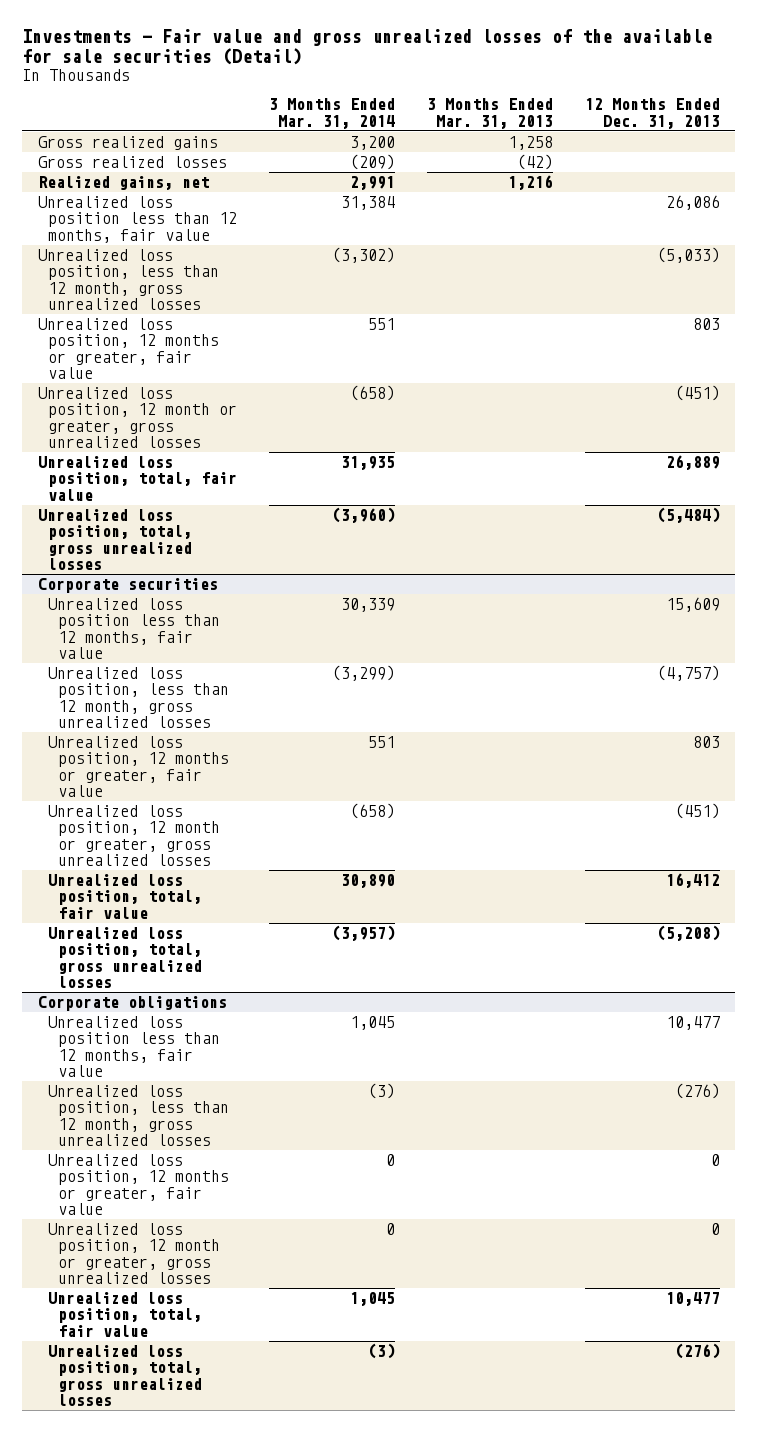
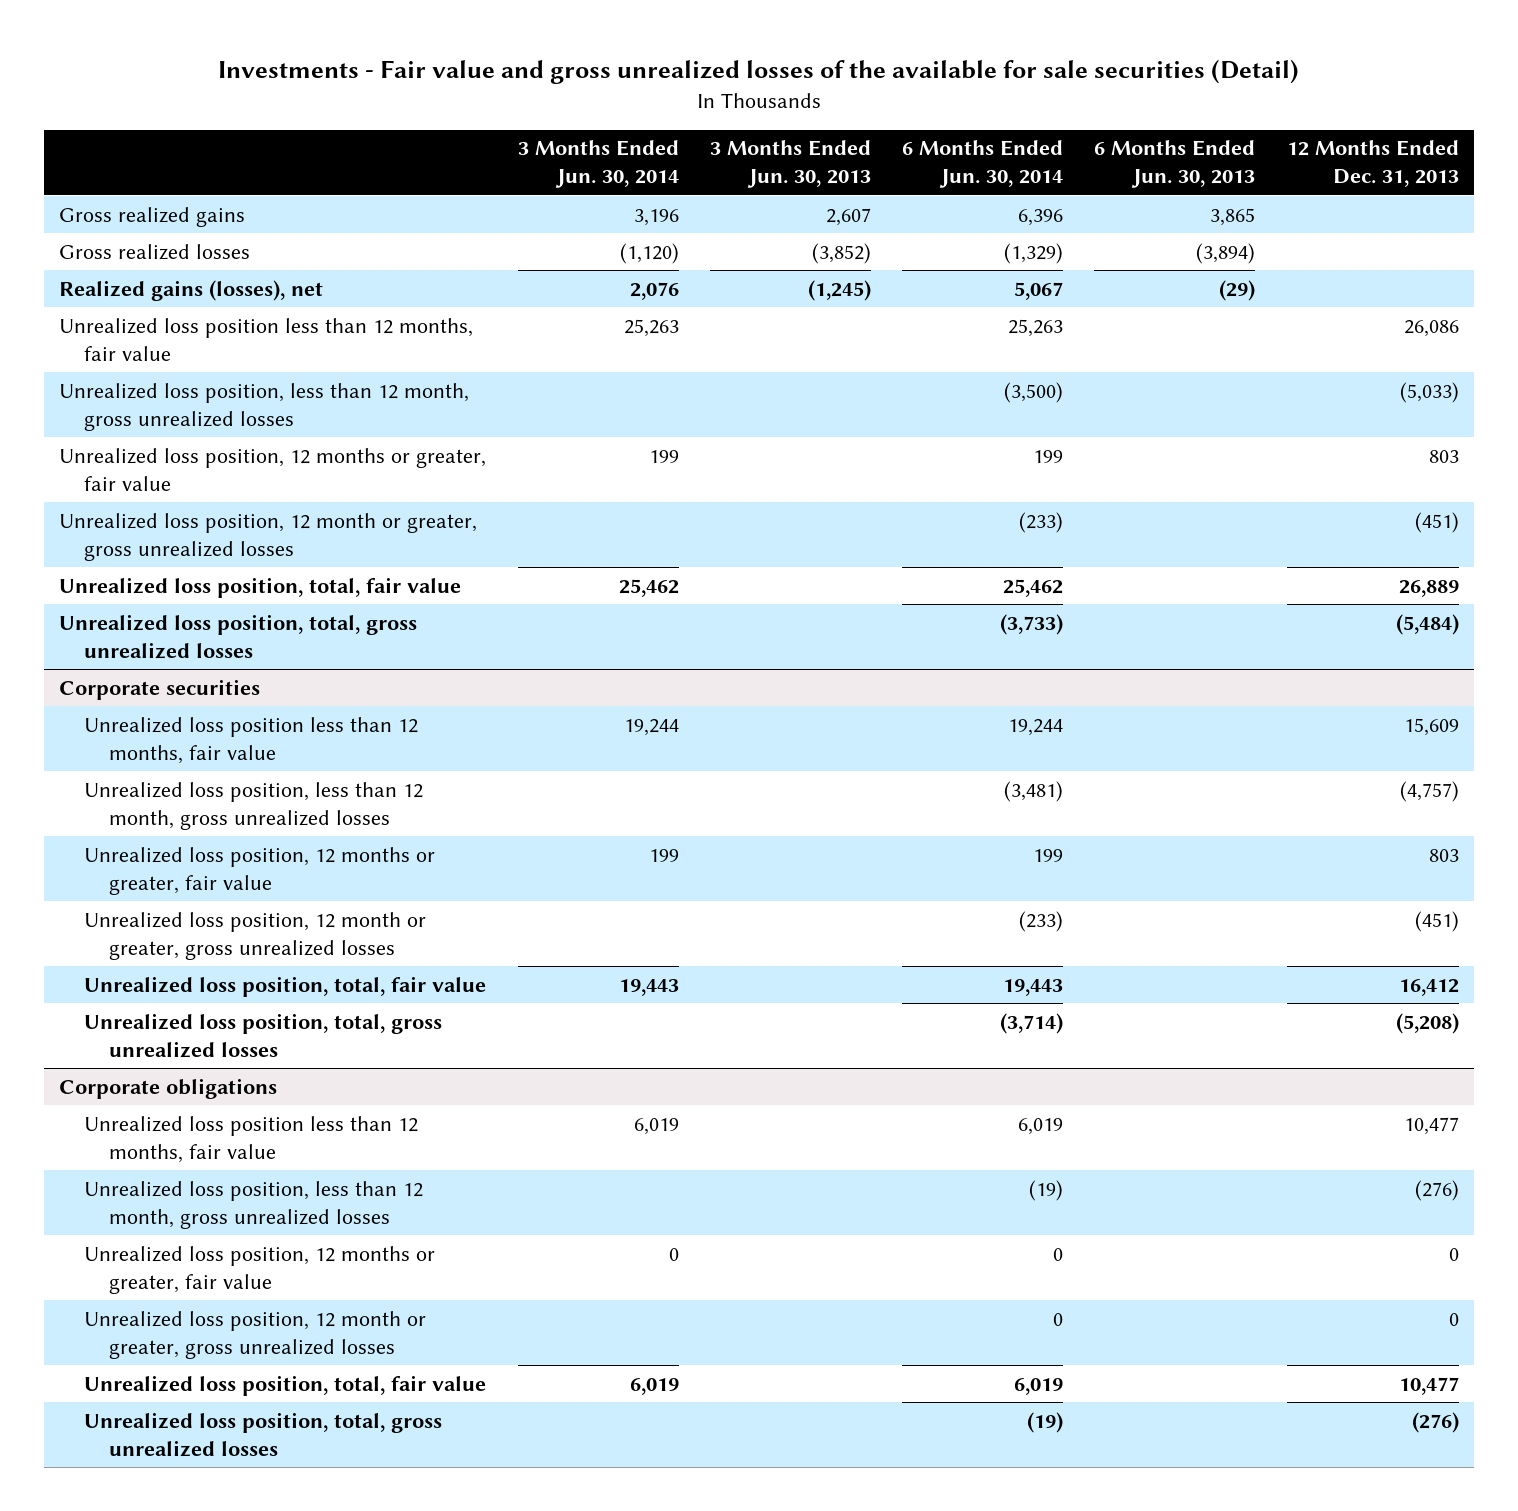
- | 3 Months Ended Mar. 31, 2014 | 3 Months Ended Mar. 31, 2013 | 12 Months Ended Dec. 31, 2013
+ | 3 Months Ended Jun. 30, 2014 | 3 Months Ended Jun. 30, 2013 | 6 Months Ended Jun. 30, 2014 | 6 Months Ended Jun. 30, 2013 | 12 Months Ended Dec. 31, 2013
- Realized gains, net | 2,991 | 1,216 |
+ Realized gains (losses), net | 2,076 | (1,245) | 5,067 | (29) |

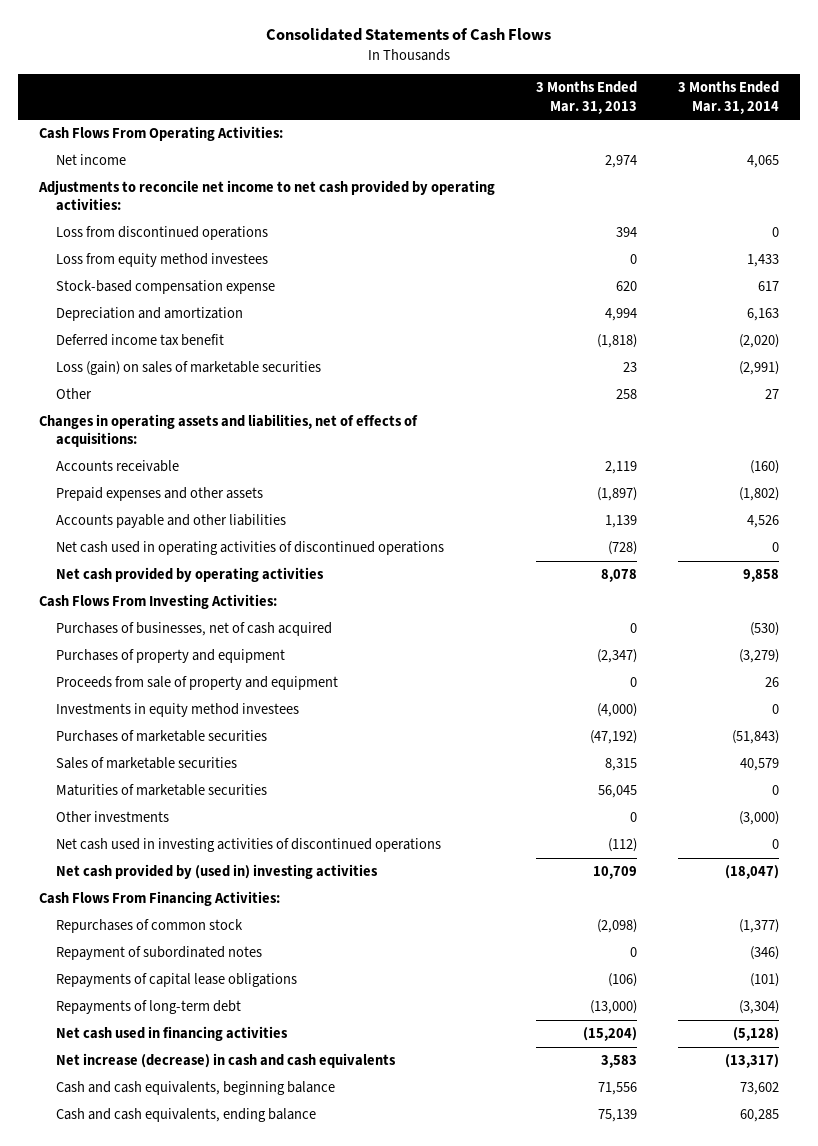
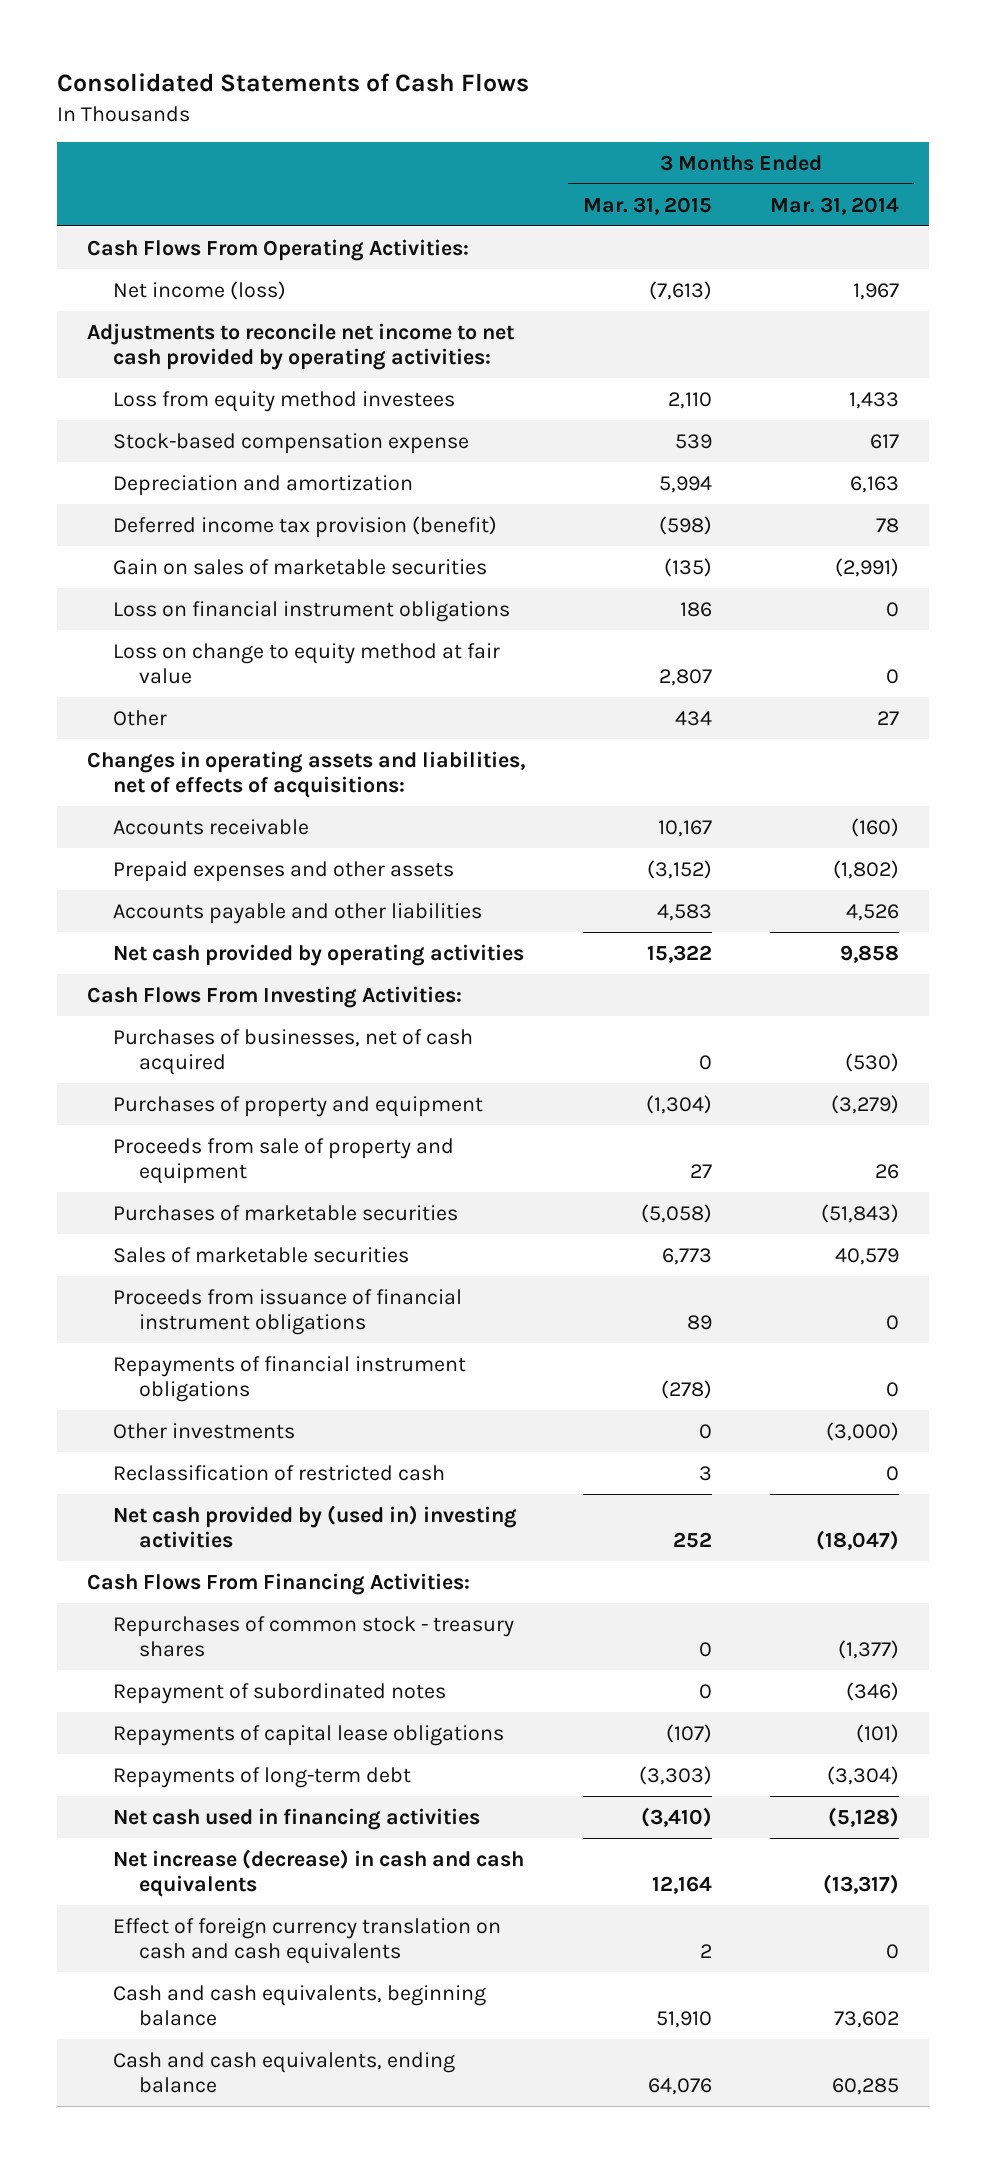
- | 3 Months Ended Mar. 31, 2013 | 3 Months Ended Mar. 31, 2014
+ | 3 Months Ended Mar. 31, 2015 | 3 Months Ended Mar. 31, 2014
- Net income | 2,974 | 4,065
+ Net income (loss) | (7,613) | 1,967
- Loss from discontinued operations | 394 | 0
- Deferred income tax benefit | (1,818) | (2,020)
- Loss (gain) on sales of marketable securities | 23 | (2,991)
+ Deferred income tax provision (benefit) | (598) | 78
+ Gain on sales of marketable securities | (135) | (2,991)
+ Loss on financial instrument obligations | 186 | 0
+ Loss on change to equity method at fair value | 2,807 | 0
- Net cash used in operating activities of discontinued operations | (728) | 0
- Investments in equity method investees | (4,000) | 0
- Maturities of marketable securities | 56,045 | 0
+ Proceeds from issuance of financial instrument obligations | 89 | 0
+ Repayments of financial instrument obligations | (278) | 0
- Net cash used in investing activities of discontinued operations | (112) | 0
+ Reclassification of restricted cash | 3 | 0
- Repurchases of common stock | (2,098) | (1,377)
+ Repurchases of common stock - treasury shares | 0 | (1,377)
+ Effect of foreign currency translation on cash and cash equivalents | 2 | 0

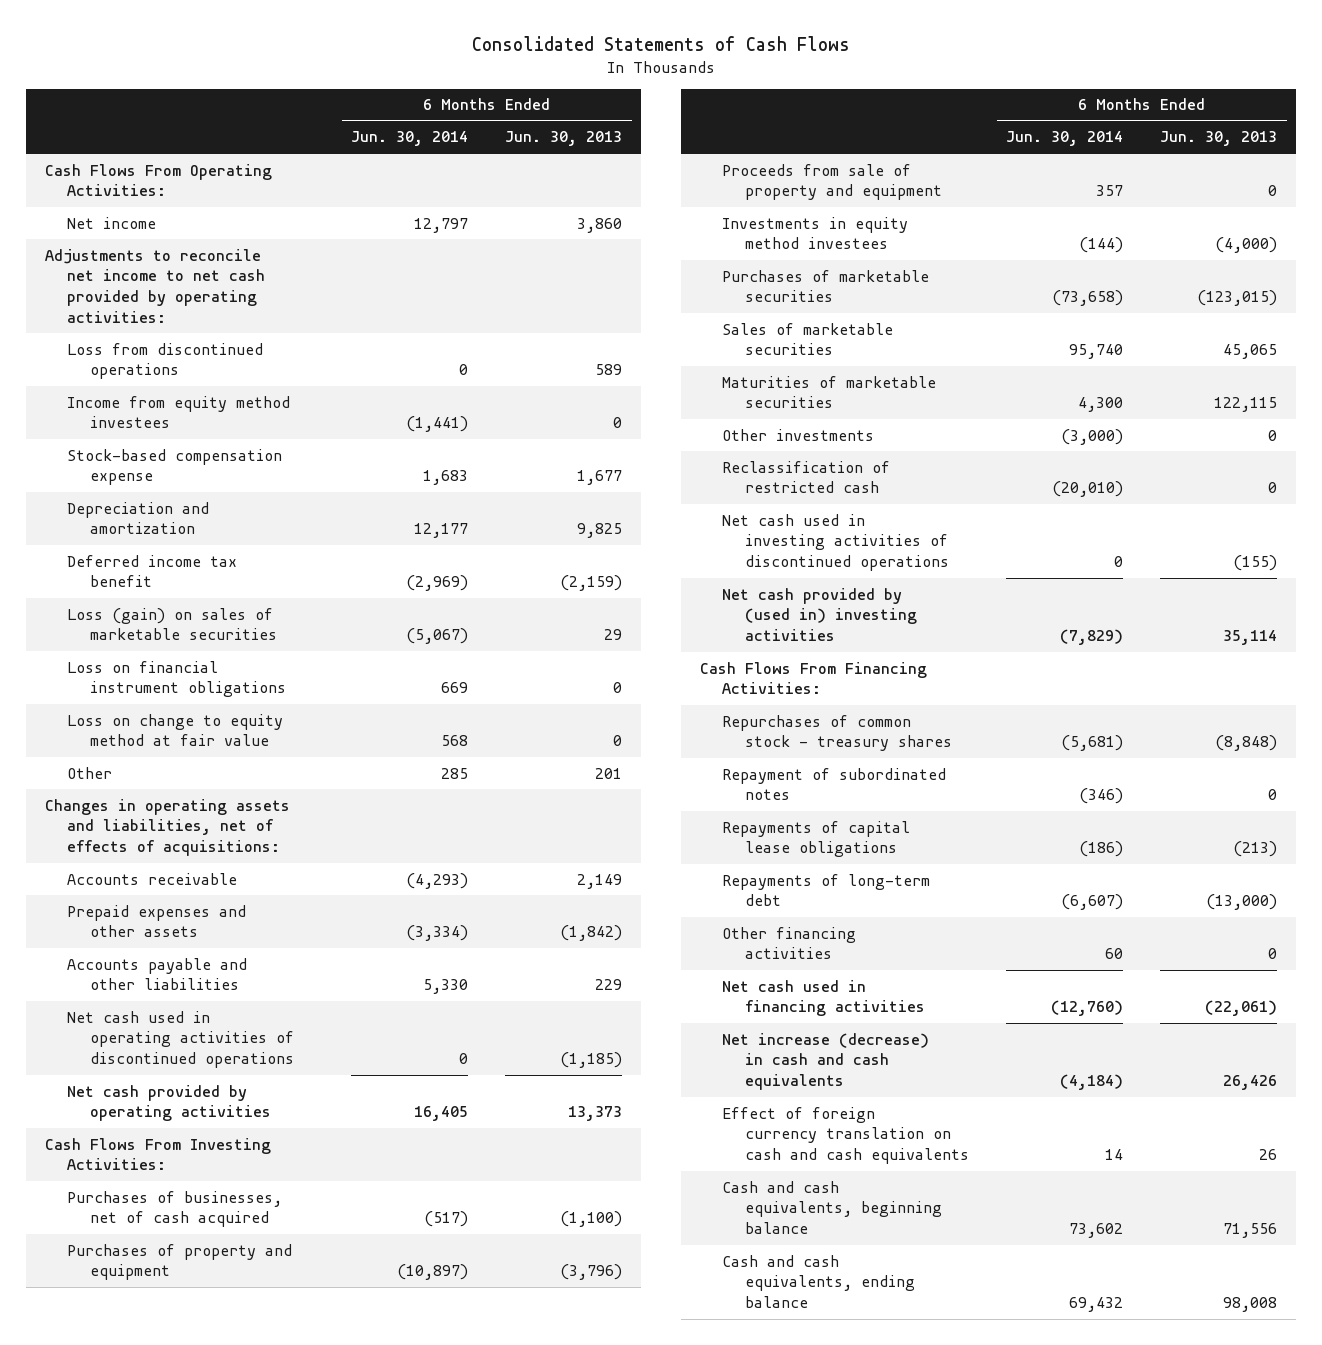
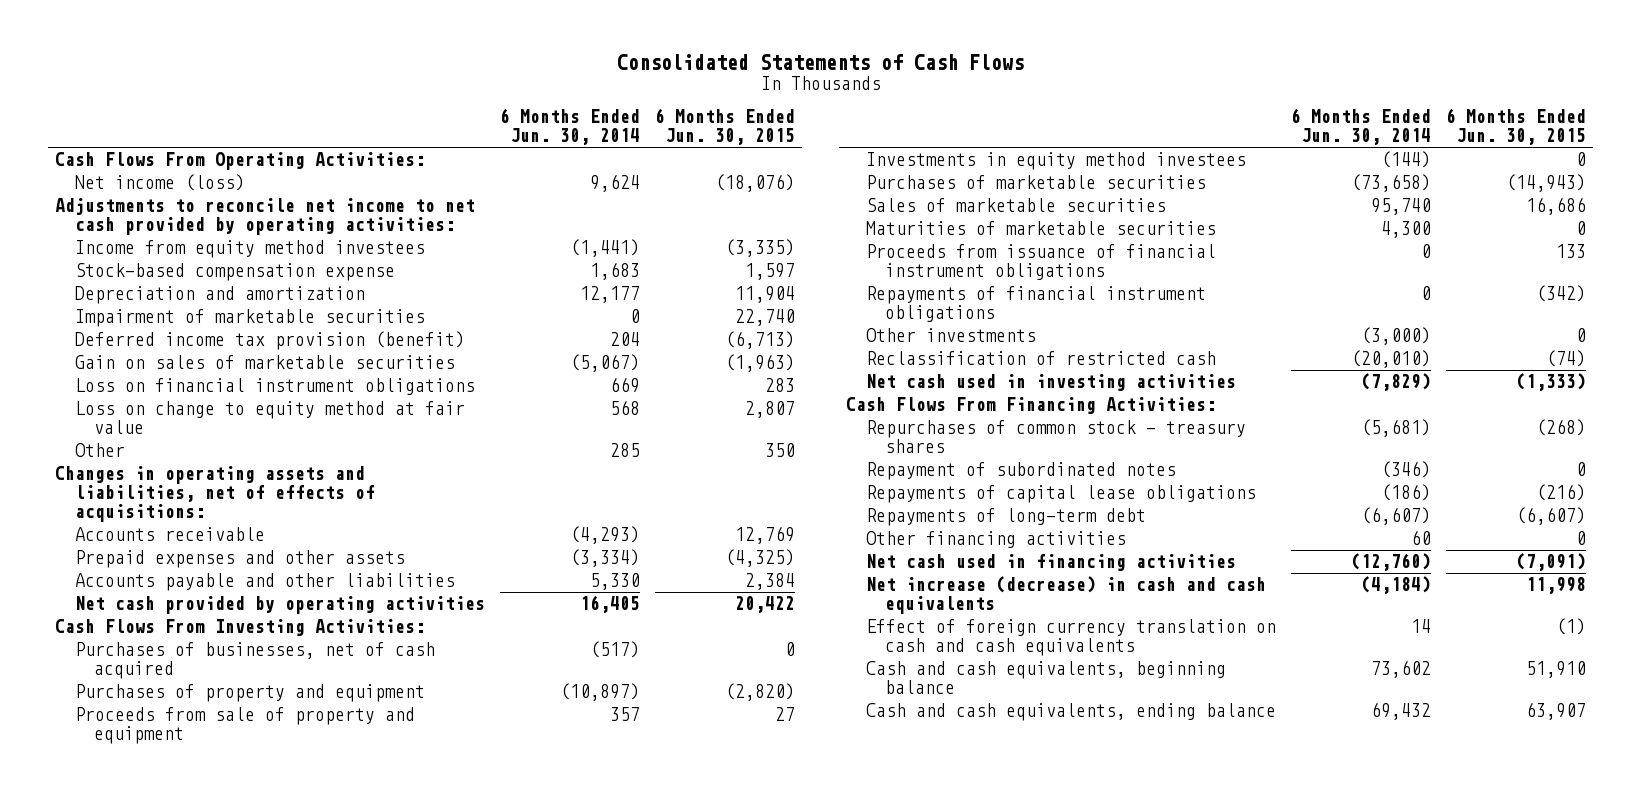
- | 6 Months Ended Jun. 30, 2014 | 6 Months Ended Jun. 30, 2013
+ | 6 Months Ended Jun. 30, 2014 | 6 Months Ended Jun. 30, 2015
- Net income | 12,797 | 3,860
+ Net income (loss) | 9,624 | (18,076)
- Loss from discontinued operations | 0 | 589
- Deferred income tax benefit | (2,969) | (2,159)
- Loss (gain) on sales of marketable securities | (5,067) | 29
+ Impairment of marketable securities | 0 | 22,740
+ Deferred income tax provision (benefit) | 204 | (6,713)
+ Gain on sales of marketable securities | (5,067) | (1,963)
- Net cash used in operating activities of discontinued operations | 0 | (1,185)
+ Proceeds from issuance of financial instrument obligations | 0 | 133
+ Repayments of financial instrument obligations | 0 | (342)
- Net cash used in investing activities of discontinued operations | 0 | (155)
- Net cash provided by (used in) investing activities | (7,829) | 35,114
+ Net cash used in investing activities | (7,829) | (1,333)

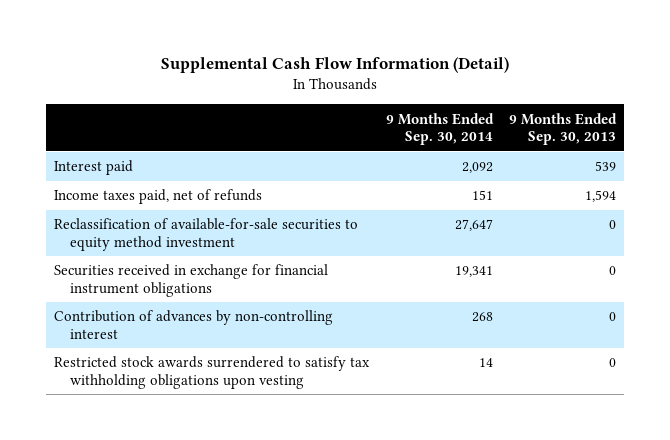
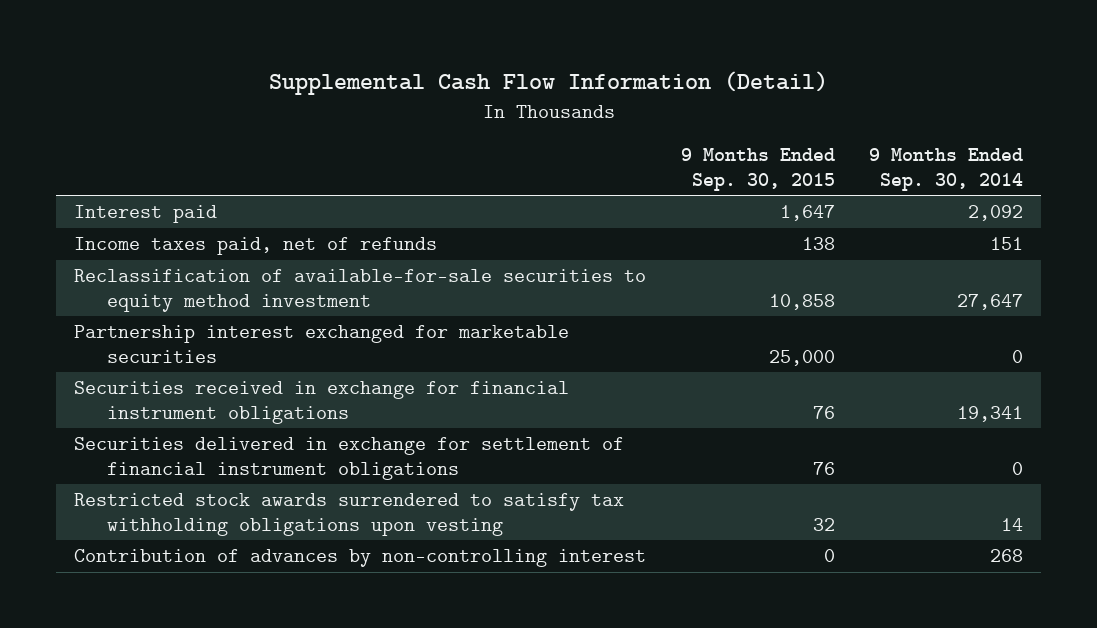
- | 9 Months Ended Sep. 30, 2014 | 9 Months Ended Sep. 30, 2013
+ | 9 Months Ended Sep. 30, 2015 | 9 Months Ended Sep. 30, 2014
+ Partnership interest exchanged for marketable securities | 25,000 | 0
+ Securities delivered in exchange for settlement of financial instrument obligations | 76 | 0
moved down: Contribution of advances by non-controlling interest | 0 | 268

